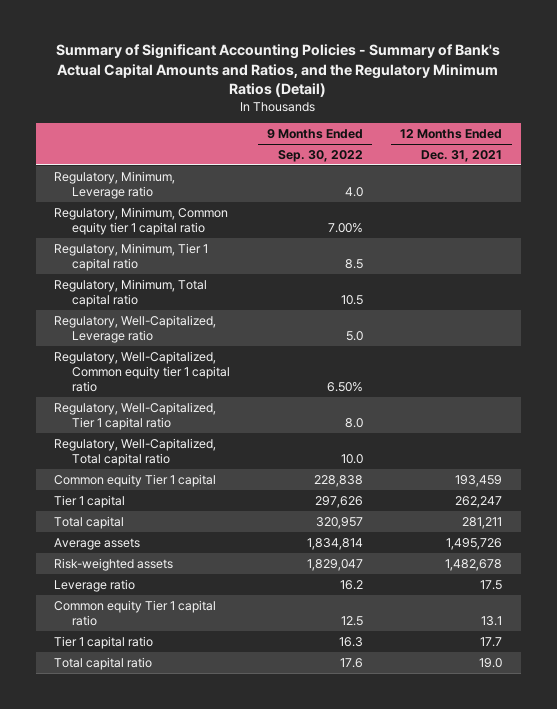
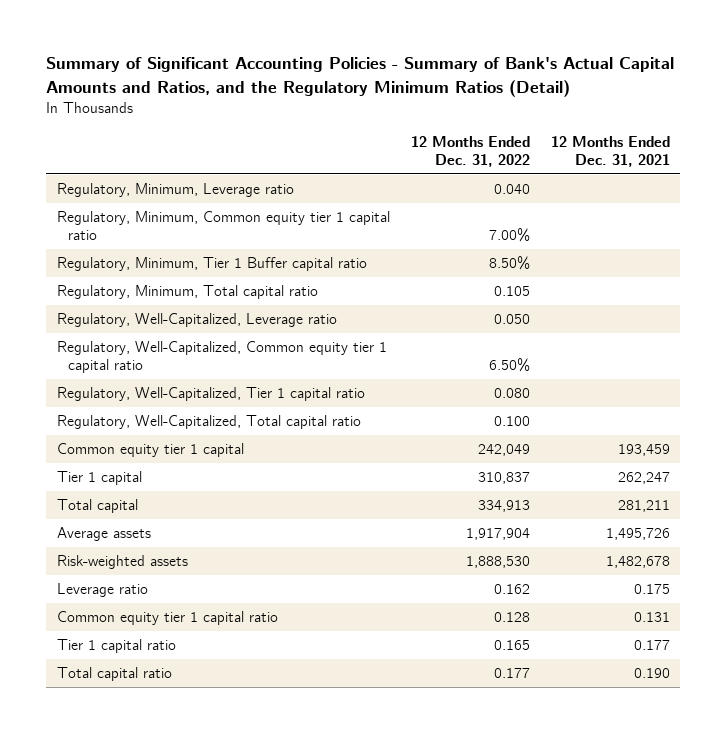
- | 9 Months Ended Sep. 30, 2022 | 12 Months Ended Dec. 31, 2021
+ | 12 Months Ended Dec. 31, 2022 | 12 Months Ended Dec. 31, 2021
- Regulatory, Minimum, Tier 1 capital ratio | 8.5 |
+ Regulatory, Minimum, Tier 1 Buffer capital ratio | 8.50% |
- Common equity Tier 1 capital | 228,838 | 193,459
+ Common equity tier 1 capital | 242,049 | 193,459
- Leverage ratio | 16.2 | 17.5
- Common equity Tier 1 capital ratio | 12.5 | 13.1
- Tier 1 capital ratio | 16.3 | 17.7
- Total capital ratio | 17.6 | 19.0
+ Leverage ratio | 0.162 | 0.175
+ Common equity tier 1 capital ratio | 0.128 | 0.131
+ Tier 1 capital ratio | 0.165 | 0.177
+ Total capital ratio | 0.177 | 0.190

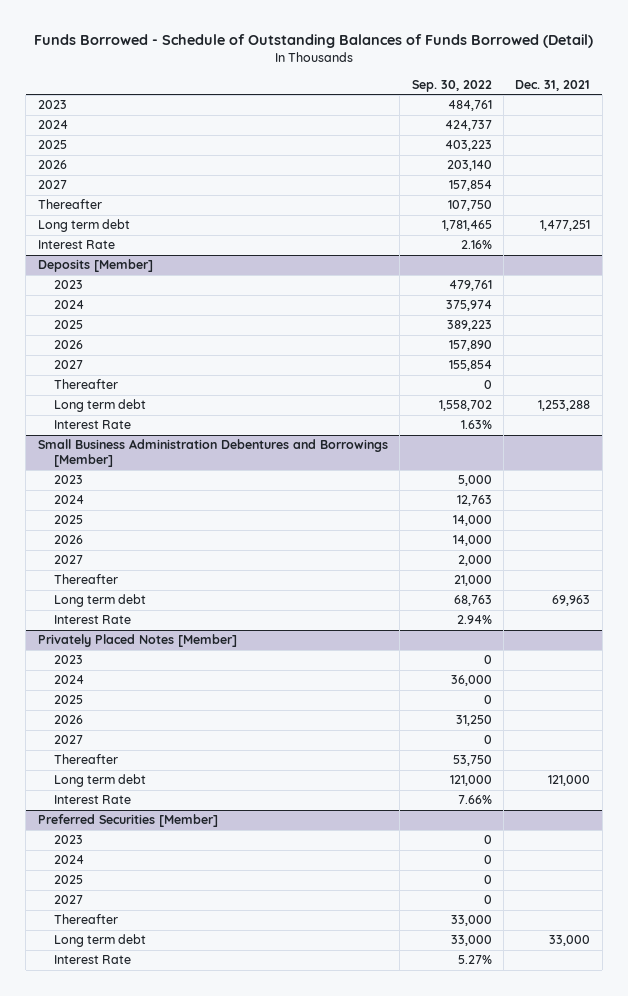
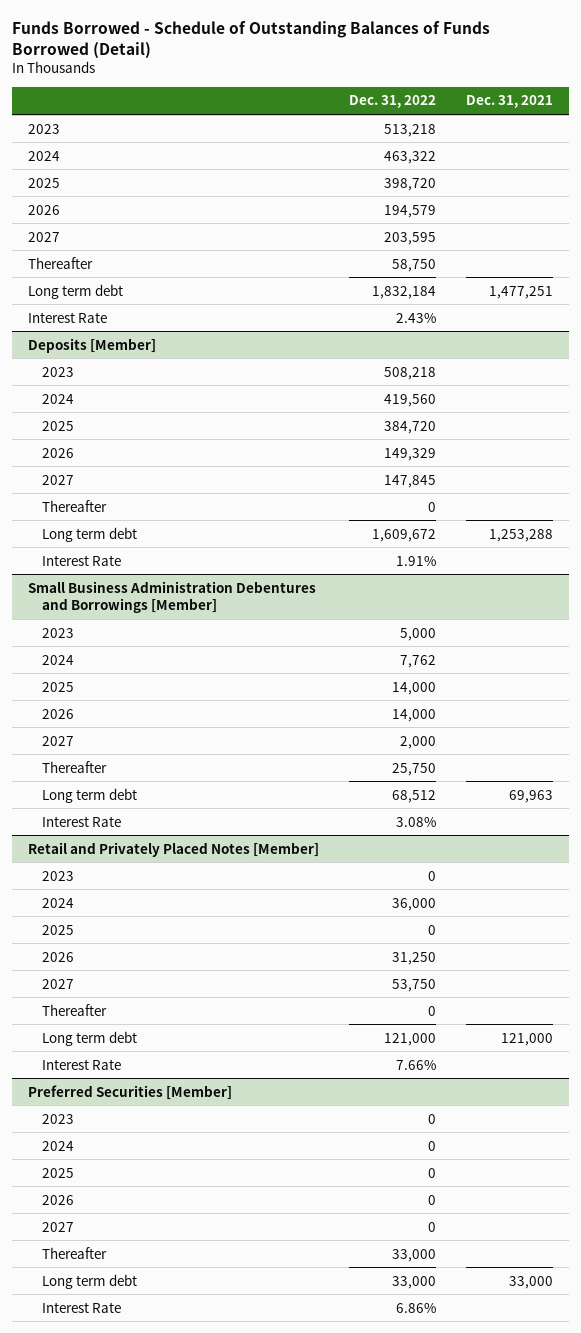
- | Sep. 30, 2022 | Dec. 31, 2021
+ | Dec. 31, 2022 | Dec. 31, 2021
- Privately Placed Notes [Member]
+ Retail and Privately Placed Notes [Member]
@ Preferred Securities [Member]
+ 2026 | 0 |

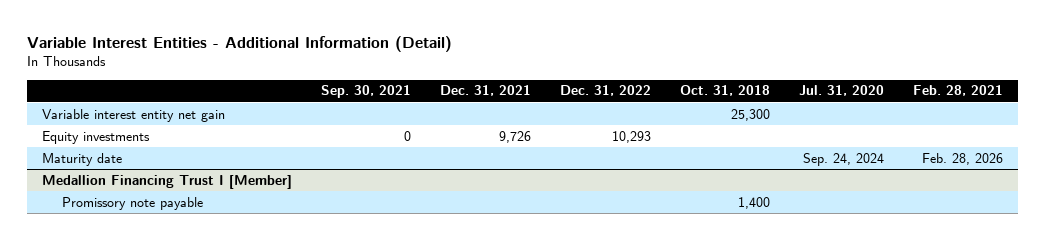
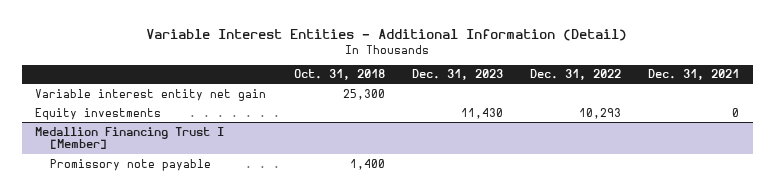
- | Sep. 30, 2021 | Dec. 31, 2021 | Dec. 31, 2022 | Oct. 31, 2018 | Jul. 31, 2020 | Feb. 28, 2021
+ | Oct. 31, 2018 | Dec. 31, 2023 | Dec. 31, 2022 | Dec. 31, 2021
- Equity investments | 0 | 9,726 | 10,293 | | |
- Maturity date | | | | | Sep. 24, 2024 | Feb. 28, 2026
+ Equity investments | | 11,430 | 10,293 | 0

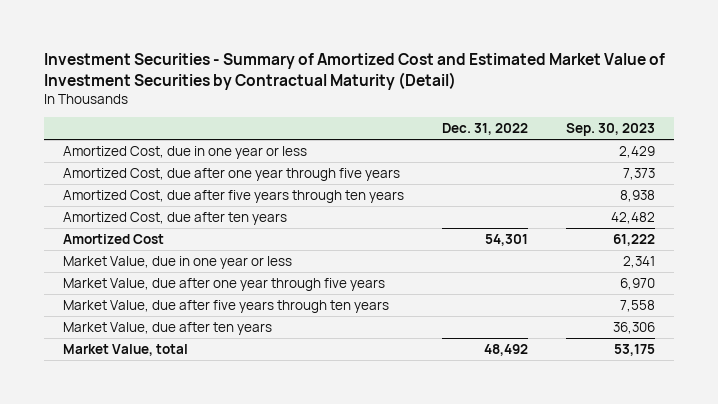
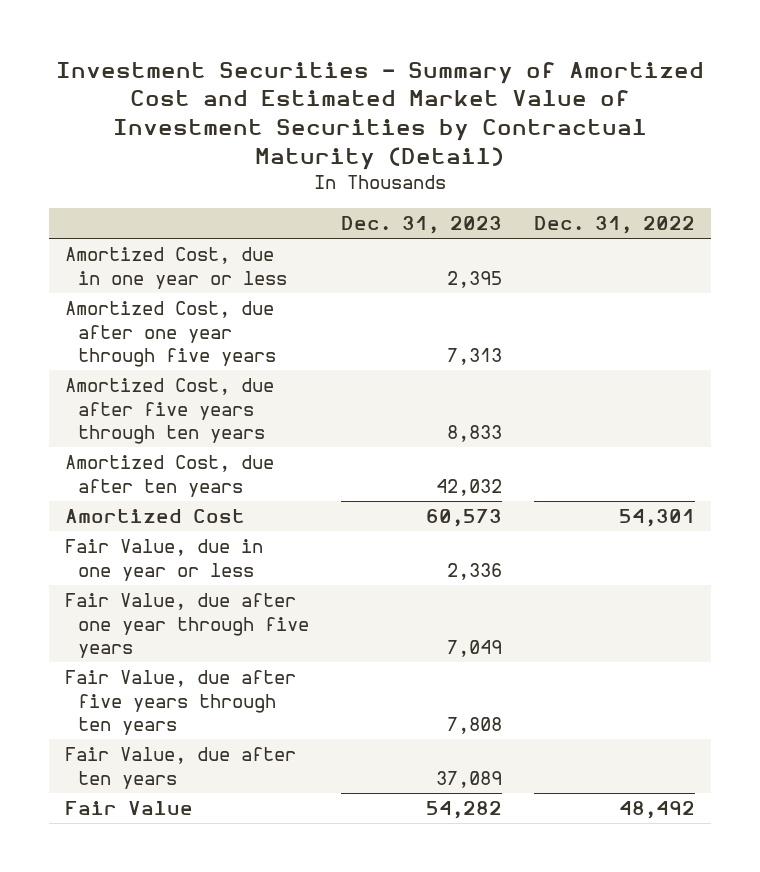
- | Dec. 31, 2022 | Sep. 30, 2023
+ | Dec. 31, 2023 | Dec. 31, 2022
- Market Value, due in one year or less | | 2,341
- Market Value, due after one year through five years | | 6,970
- Market Value, due after five years through ten years | | 7,558
- Market Value, due after ten years | | 36,306
- Market Value, total | 48,492 | 53,175
+ Fair Value, due in one year or less | 2,336 |
+ Fair Value, due after one year through five years | 7,049 |
+ Fair Value, due after five years through ten years | 7,808 |
+ Fair Value, due after ten years | 37,089 |
+ Fair Value | 54,282 | 48,492

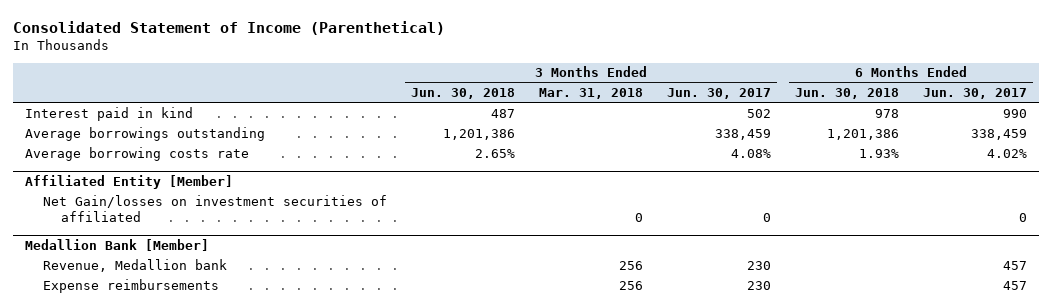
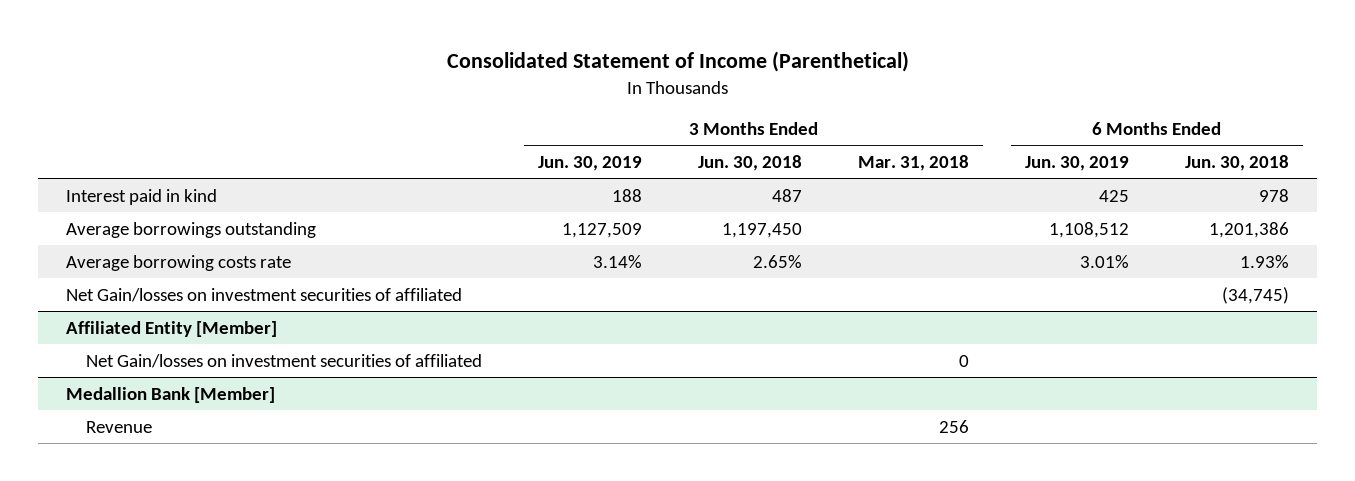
- | 3 Months Ended Jun. 30, 2018 | 3 Months Ended Mar. 31, 2018 | 3 Months Ended Jun. 30, 2017 | 6 Months Ended Jun. 30, 2018 | 6 Months Ended Jun. 30, 2017
+ | 3 Months Ended Jun. 30, 2019 | 3 Months Ended Jun. 30, 2018 | 3 Months Ended Mar. 31, 2018 | 6 Months Ended Jun. 30, 2019 | 6 Months Ended Jun. 30, 2018
- Average borrowings outstanding | 1,201,386 | | 338,459 | 1,201,386 | 338,459
+ Average borrowings outstanding | 1,127,509 | 1,197,450 | | 1,108,512 | 1,201,386
+ Net Gain/losses on investment securities of affiliated | | | | | (34,745)
@ Medallion Bank [Member]
- Revenue, Medallion bank | | 256 | 230 | | 457
- Expense reimbursements | | 256 | 230 | | 457
+ Revenue | | | 256 | |

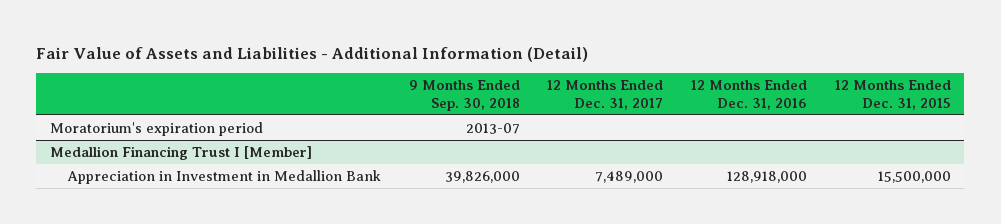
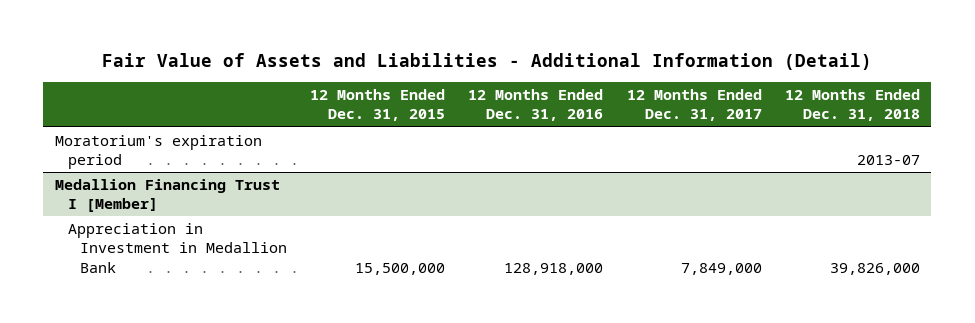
- | 9 Months Ended Sep. 30, 2018 | 12 Months Ended Dec. 31, 2017 | 12 Months Ended Dec. 31, 2016 | 12 Months Ended Dec. 31, 2015
+ | 12 Months Ended Dec. 31, 2015 | 12 Months Ended Dec. 31, 2016 | 12 Months Ended Dec. 31, 2017 | 12 Months Ended Dec. 31, 2018
@ Medallion Financing Trust I [Member]
- Appreciation in Investment in Medallion Bank | 39,826,000 | 7,489,000 | 128,918,000 | 15,500,000
+ Appreciation in Investment in Medallion Bank | 15,500,000 | 128,918,000 | 7,849,000 | 39,826,000

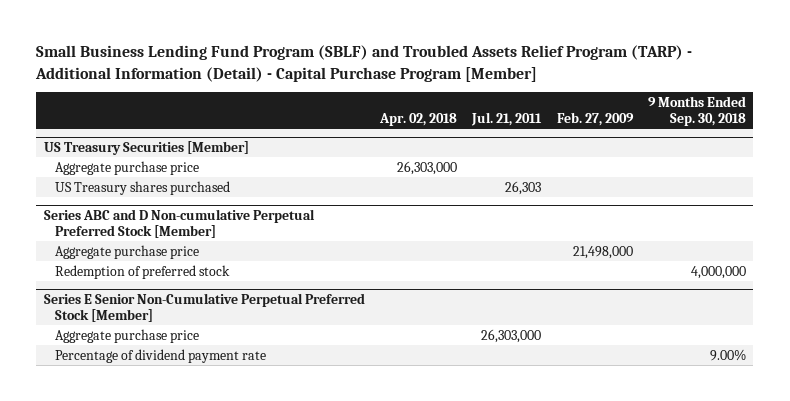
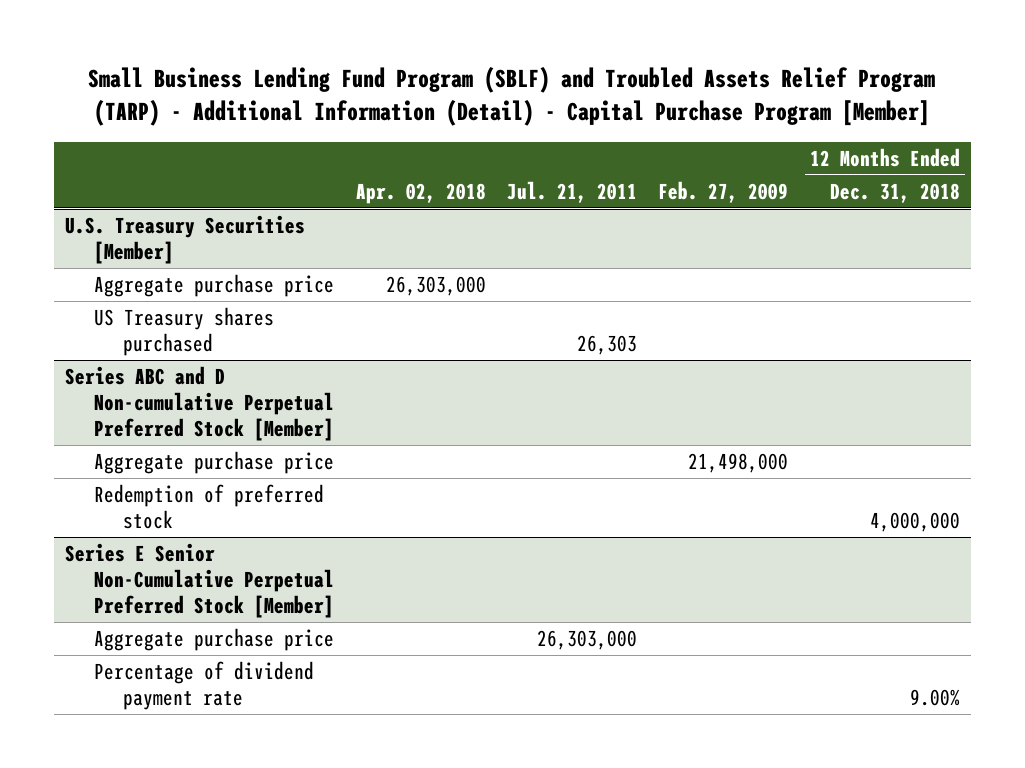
- | Apr. 02, 2018 | Jul. 21, 2011 | Feb. 27, 2009 | 9 Months Ended Sep. 30, 2018
+ | Apr. 02, 2018 | Jul. 21, 2011 | Feb. 27, 2009 | 12 Months Ended Dec. 31, 2018
- US Treasury Securities [Member]
+ U.S. Treasury Securities [Member]

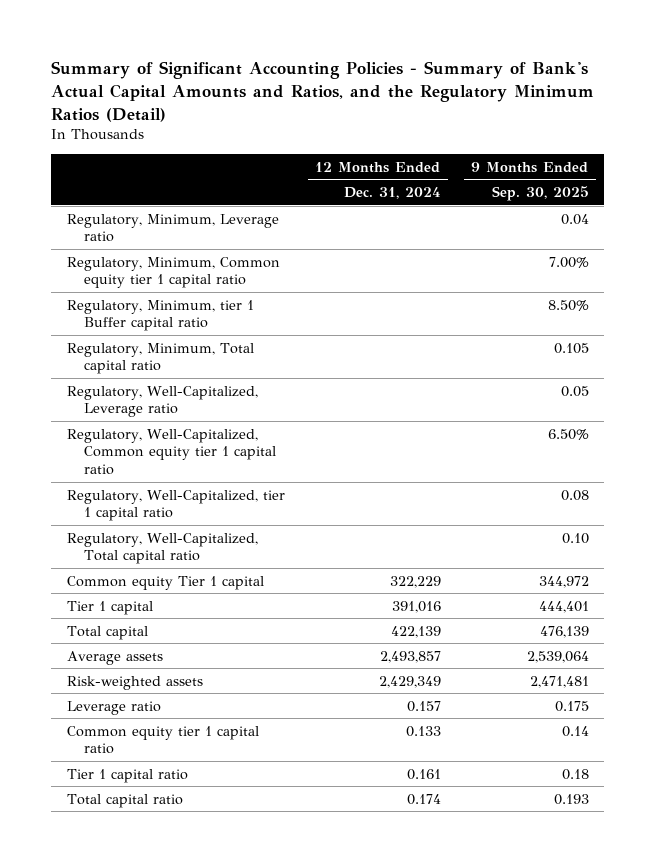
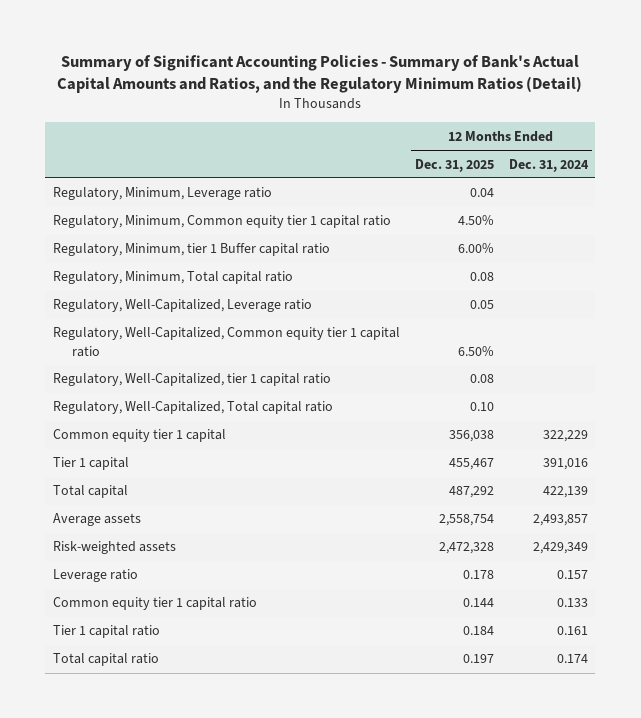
- | 12 Months Ended Dec. 31, 2024 | 9 Months Ended Sep. 30, 2025
+ | 12 Months Ended Dec. 31, 2025 | 12 Months Ended Dec. 31, 2024
- Common equity Tier 1 capital | 322,229 | 344,972
+ Common equity tier 1 capital | 356,038 | 322,229

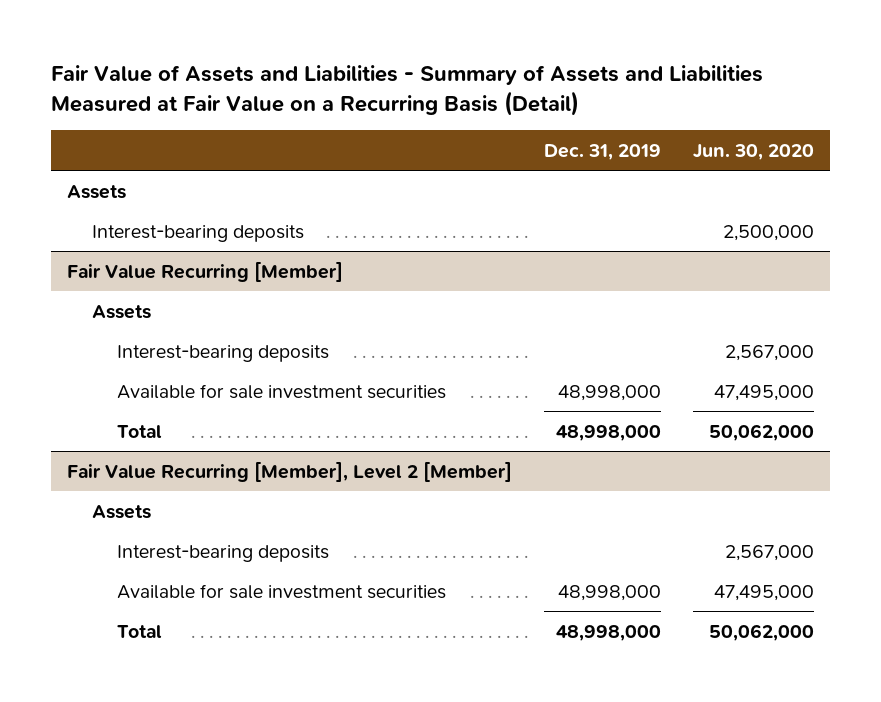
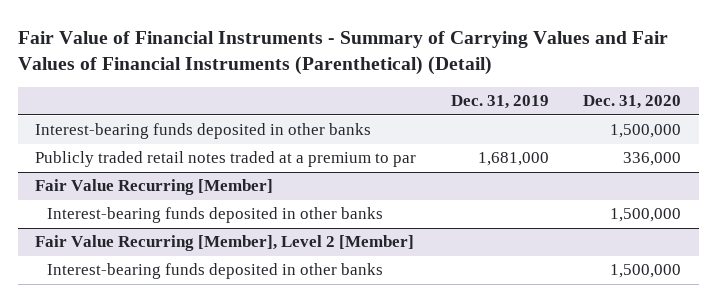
- Fair Value of Assets and Liabilities - Summary of Assets and Liabilities Measured at Fair Value on a Recurring Basis (Detail)
+ Fair Value of Financial Instruments - Summary of Carrying Values and Fair Values of Financial Instruments (Parenthetical) (Detail)
- | Dec. 31, 2019 | Jun. 30, 2020
+ | Dec. 31, 2019 | Dec. 31, 2020
- Assets
- Interest-bearing deposits | | 2,500,000
+ Interest-bearing funds deposited in other banks | | 1,500,000
+ Publicly traded retail notes traded at a premium to par | 1,681,000 | 336,000
@ Fair Value Recurring [Member]
- Assets
- Interest-bearing deposits | | 2,567,000
- Available for sale investment securities | 48,998,000 | 47,495,000
- Total | 48,998,000 | 50,062,000
+ Interest-bearing funds deposited in other banks | | 1,500,000
@ Fair Value Recurring [Member], Level 2 [Member]
- Assets
- Interest-bearing deposits | | 2,567,000
- Available for sale investment securities | 48,998,000 | 47,495,000
- Total | 48,998,000 | 50,062,000
+ Interest-bearing funds deposited in other banks | | 1,500,000

